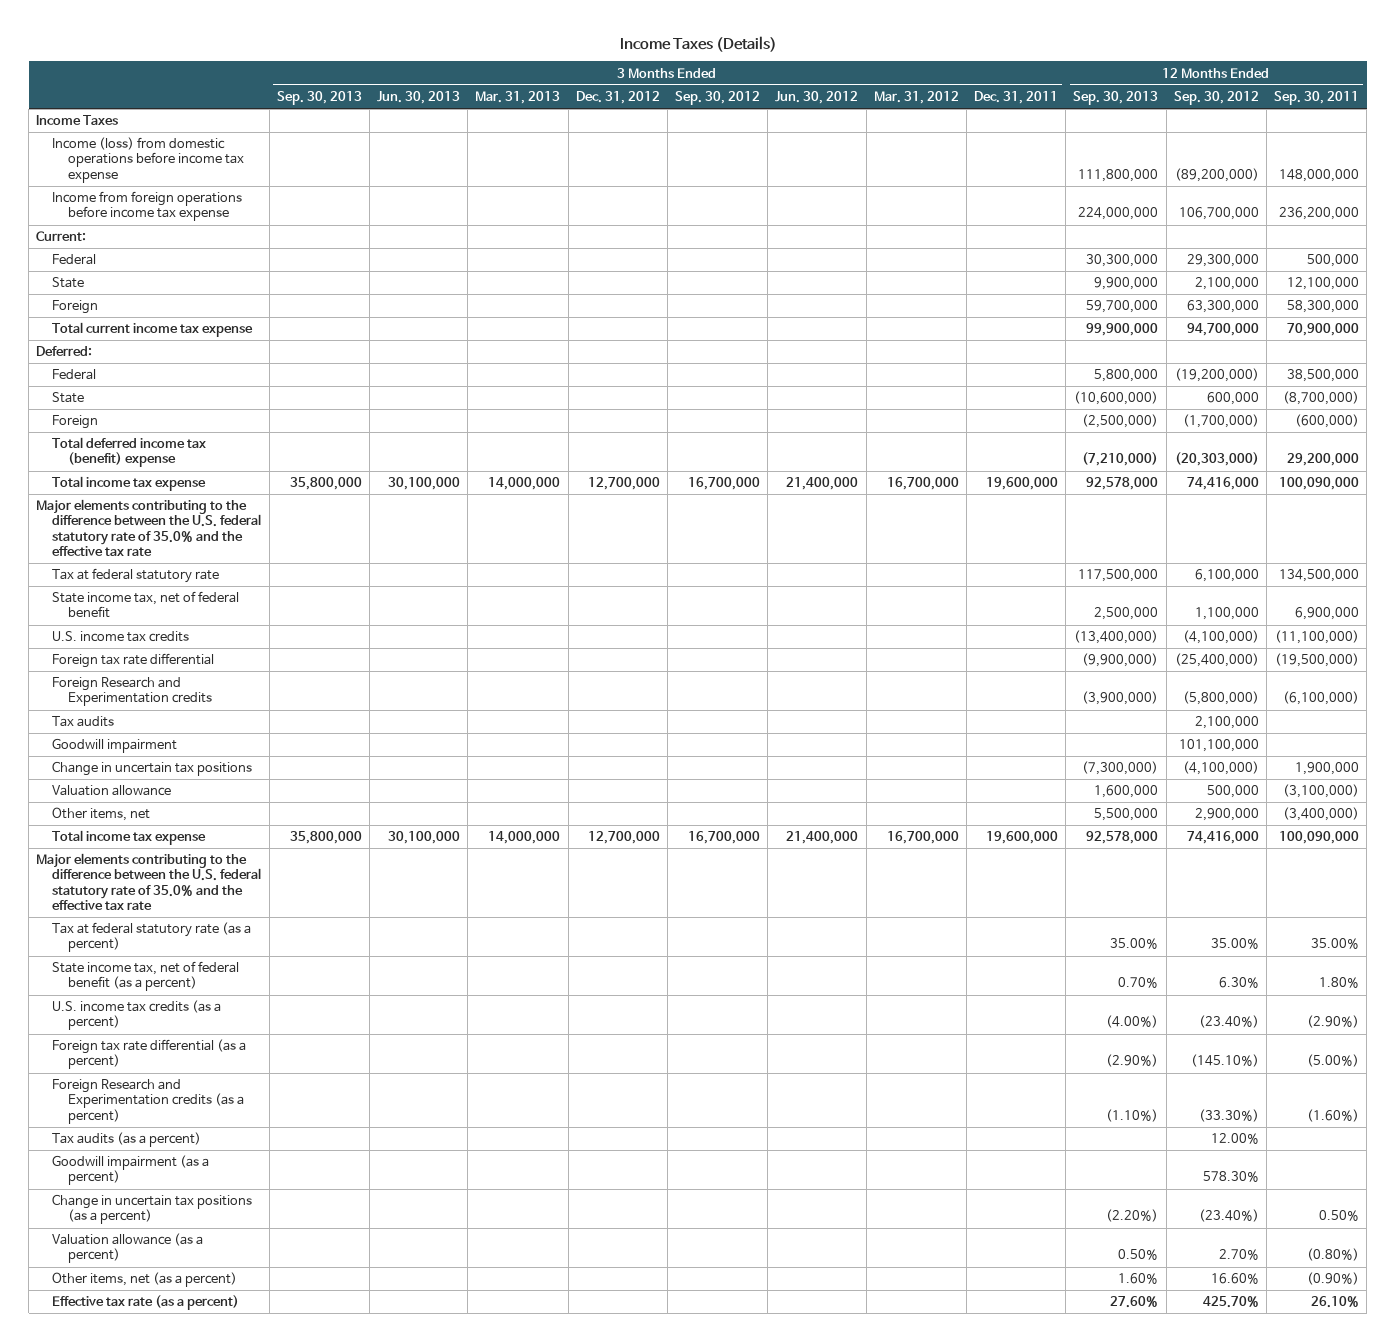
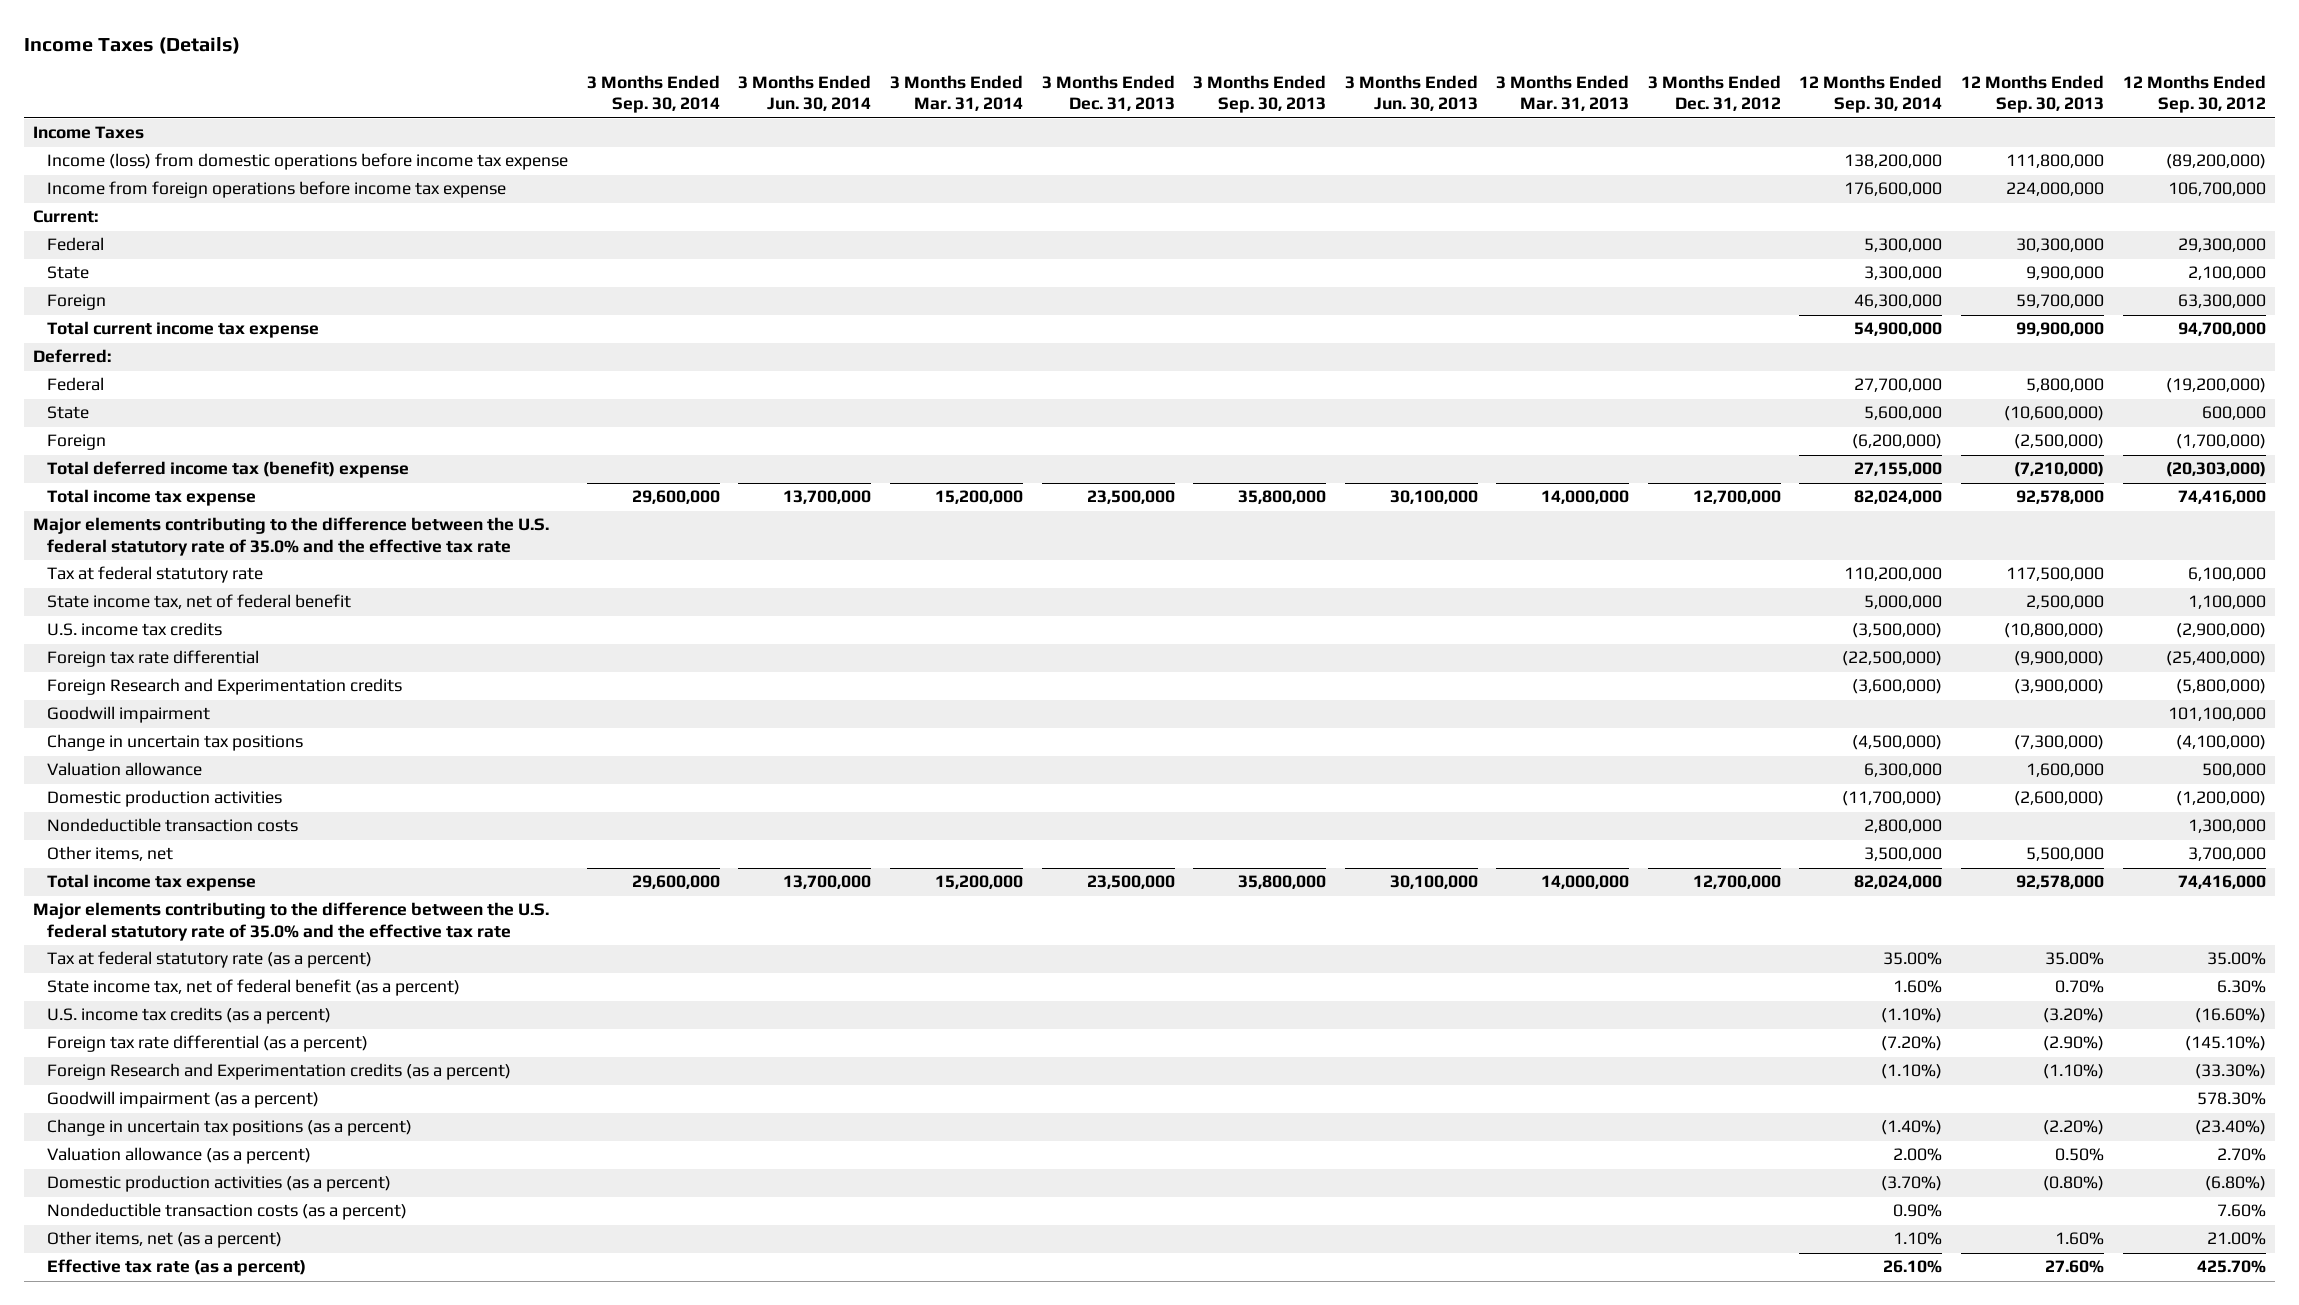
- | 3 Months Ended Sep. 30, 2013 | 3 Months Ended Jun. 30, 2013 | 3 Months Ended Mar. 31, 2013 | 3 Months Ended Dec. 31, 2012 | 3 Months Ended Sep. 30, 2012 | 3 Months Ended Jun. 30, 2012 | 3 Months Ended Mar. 31, 2012 | 3 Months Ended Dec. 31, 2011 | 12 Months Ended Sep. 30, 2013 | 12 Months Ended Sep. 30, 2012 | 12 Months Ended Sep. 30, 2011
+ | 3 Months Ended Sep. 30, 2014 | 3 Months Ended Jun. 30, 2014 | 3 Months Ended Mar. 31, 2014 | 3 Months Ended Dec. 31, 2013 | 3 Months Ended Sep. 30, 2013 | 3 Months Ended Jun. 30, 2013 | 3 Months Ended Mar. 31, 2013 | 3 Months Ended Dec. 31, 2012 | 12 Months Ended Sep. 30, 2014 | 12 Months Ended Sep. 30, 2013 | 12 Months Ended Sep. 30, 2012
- U.S. income tax credits | | | | | | | | | (13,400,000) | (4,100,000) | (11,100,000)
+ U.S. income tax credits | | | | | | | | | (3,500,000) | (10,800,000) | (2,900,000)
- Tax audits | | | | | | | | | | 2,100,000 |
- Other items, net | | | | | | | | | 5,500,000 | 2,900,000 | (3,400,000)
+ Domestic production activities | | | | | | | | | (11,700,000) | (2,600,000) | (1,200,000)
+ Nondeductible transaction costs | | | | | | | | | 2,800,000 | | 1,300,000
+ Other items, net | | | | | | | | | 3,500,000 | 5,500,000 | 3,700,000
- U.S. income tax credits (as a percent) | | | | | | | | | (4.00%) | (23.40%) | (2.90%)
+ U.S. income tax credits (as a percent) | | | | | | | | | (1.10%) | (3.20%) | (16.60%)
- Tax audits (as a percent) | | | | | | | | | | 12.00% |
- Other items, net (as a percent) | | | | | | | | | 1.60% | 16.60% | (0.90%)
+ Domestic production activities (as a percent) | | | | | | | | | (3.70%) | (0.80%) | (6.80%)
+ Nondeductible transaction costs (as a percent) | | | | | | | | | 0.90% | | 7.60%
+ Other items, net (as a percent) | | | | | | | | | 1.10% | 1.60% | 21.00%

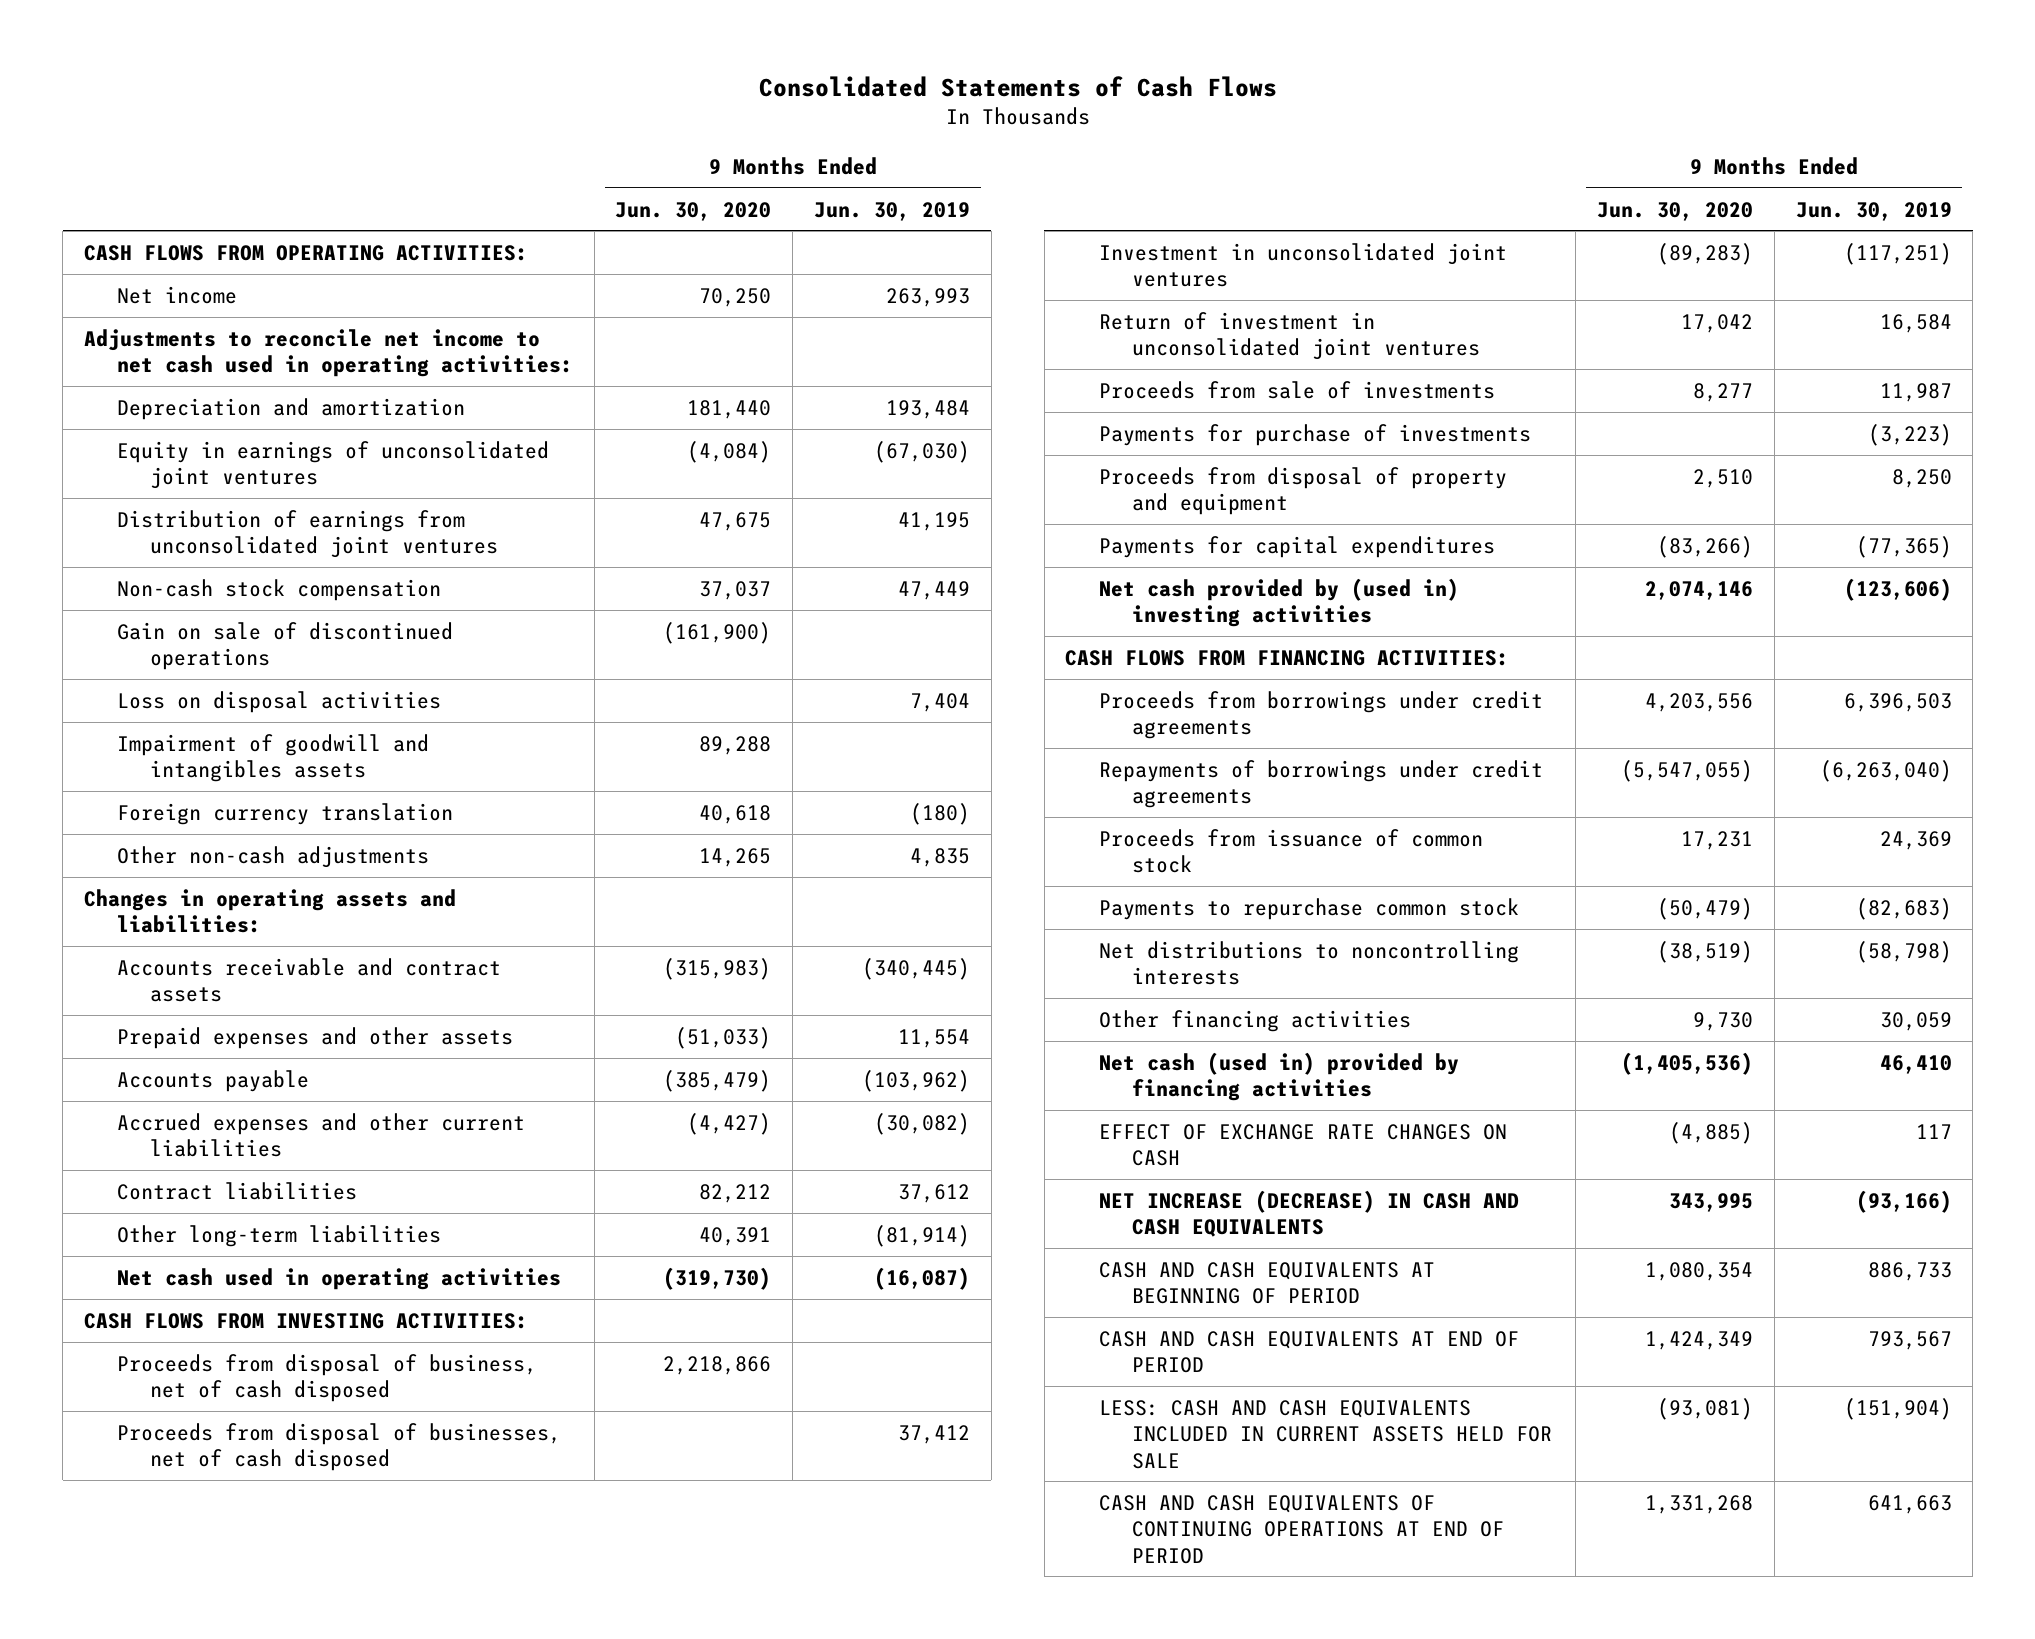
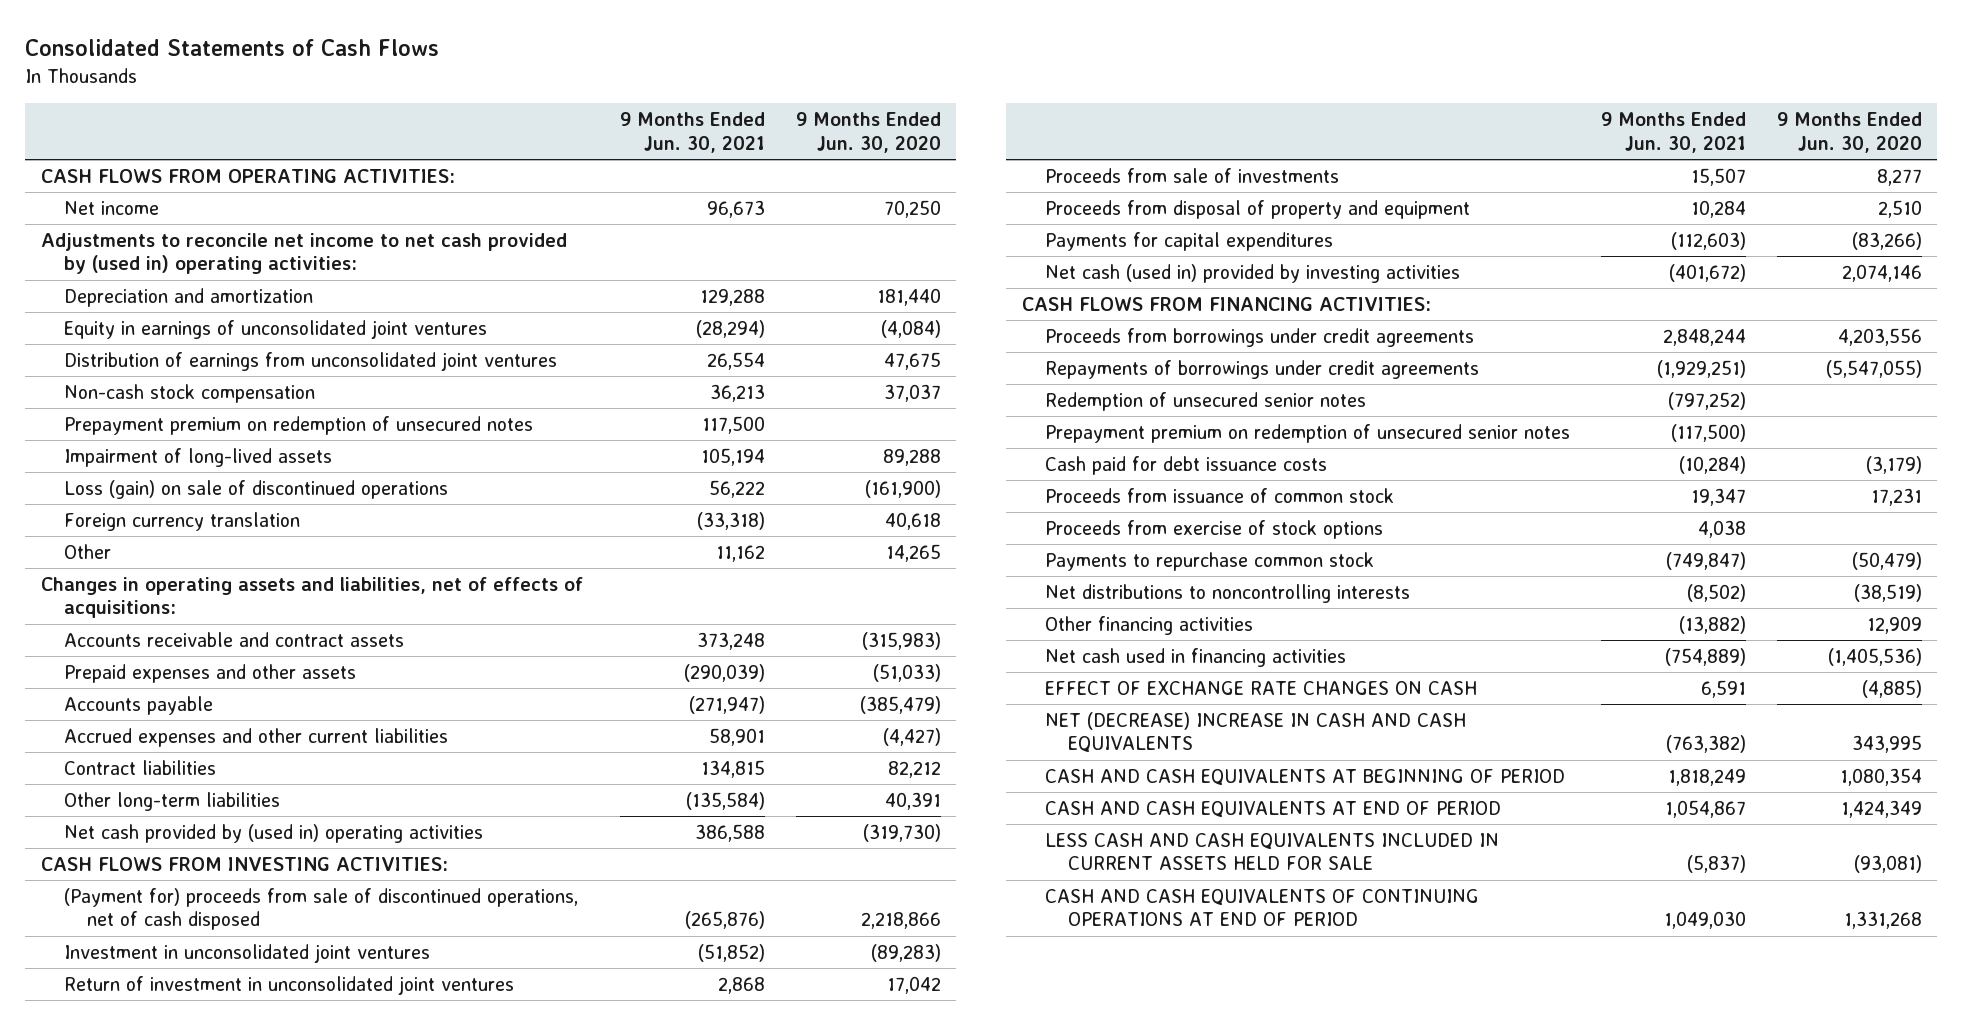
- | 9 Months Ended Jun. 30, 2020 | 9 Months Ended Jun. 30, 2019
+ | 9 Months Ended Jun. 30, 2021 | 9 Months Ended Jun. 30, 2020
- Adjustments to reconcile net income to net cash used in operating activities:
+ Adjustments to reconcile net income to net cash provided by (used in) operating activities:
- Gain on sale of discontinued operations | (161,900) |
- Loss on disposal activities | | 7,404
- Impairment of goodwill and intangibles assets | 89,288 |
+ Prepayment premium on redemption of unsecured notes | 117,500 |
+ Impairment of long-lived assets | 105,194 | 89,288
+ Loss (gain) on sale of discontinued operations | 56,222 | (161,900)
- Other non-cash adjustments | 14,265 | 4,835
- Changes in operating assets and liabilities:
+ Other | 11,162 | 14,265
+ Changes in operating assets and liabilities, net of effects of acquisitions:
- Net cash used in operating activities | (319,730) | (16,087)
+ Net cash provided by (used in) operating activities | 386,588 | (319,730)
- Proceeds from disposal of business, net of cash disposed | 2,218,866 |
- Proceeds from disposal of businesses, net of cash disposed | | 37,412
+ (Payment for) proceeds from sale of discontinued operations, net of cash disposed | (265,876) | 2,218,866
- Payments for purchase of investments | | (3,223)
- Net cash provided by (used in) investing activities | 2,074,146 | (123,606)
+ Net cash (used in) provided by investing activities | (401,672) | 2,074,146
+ Redemption of unsecured senior notes | (797,252) |
+ Prepayment premium on redemption of unsecured senior notes | (117,500) |
+ Cash paid for debt issuance costs | (10,284) | (3,179)
+ Proceeds from exercise of stock options | 4,038 |
- Other financing activities | 9,730 | 30,059
- Net cash (used in) provided by financing activities | (1,405,536) | 46,410
+ Other financing activities | (13,882) | 12,909
+ Net cash used in financing activities | (754,889) | (1,405,536)
- NET INCREASE (DECREASE) IN CASH AND CASH EQUIVALENTS | 343,995 | (93,166)
+ NET (DECREASE) INCREASE IN CASH AND CASH EQUIVALENTS | (763,382) | 343,995
- LESS: CASH AND CASH EQUIVALENTS INCLUDED IN CURRENT ASSETS HELD FOR SALE | (93,081) | (151,904)
+ LESS CASH AND CASH EQUIVALENTS INCLUDED IN CURRENT ASSETS HELD FOR SALE | (5,837) | (93,081)

